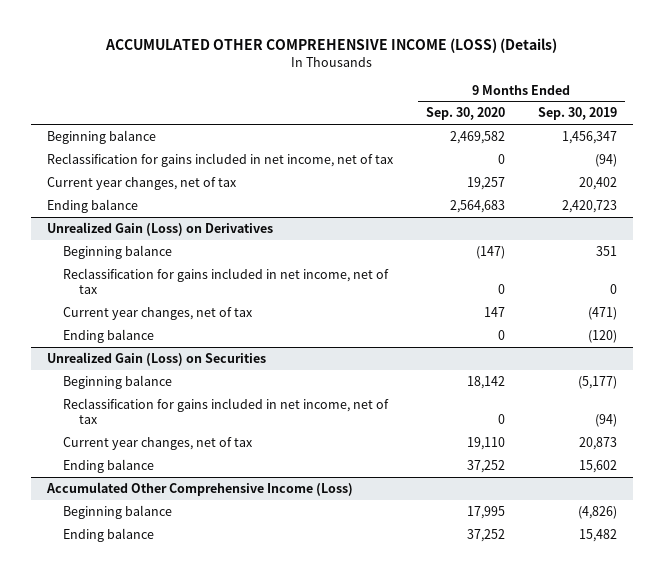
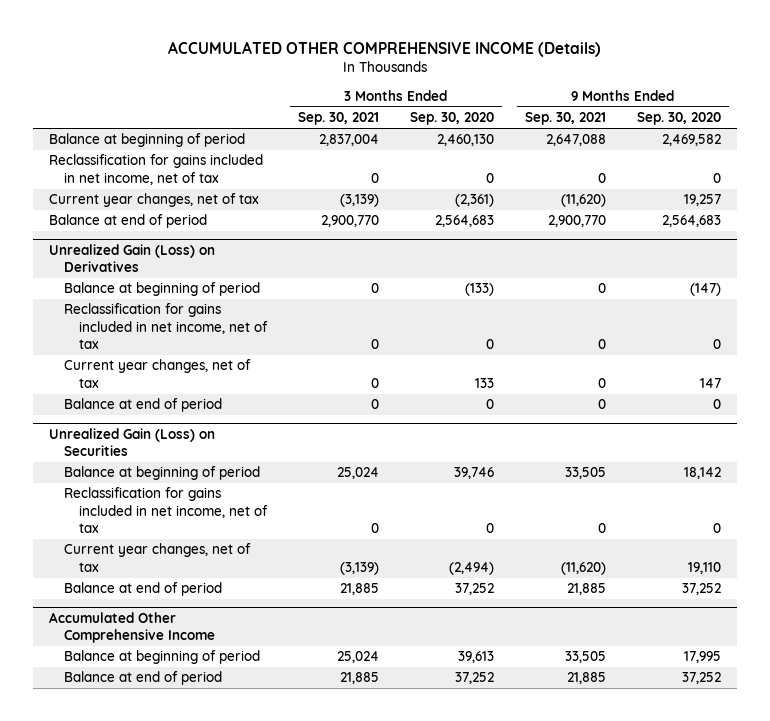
- ACCUMULATED OTHER COMPREHENSIVE INCOME (LOSS) (Details)
+ ACCUMULATED OTHER COMPREHENSIVE INCOME (Details)
- | 9 Months Ended Sep. 30, 2020 | 9 Months Ended Sep. 30, 2019
+ | 3 Months Ended Sep. 30, 2021 | 3 Months Ended Sep. 30, 2020 | 9 Months Ended Sep. 30, 2021 | 9 Months Ended Sep. 30, 2020
- Beginning balance | 2,469,582 | 1,456,347
+ Balance at beginning of period | 2,837,004 | 2,460,130 | 2,647,088 | 2,469,582
- Ending balance | 2,564,683 | 2,420,723
+ Balance at end of period | 2,900,770 | 2,564,683 | 2,900,770 | 2,564,683
@ Unrealized Gain (Loss) on Derivatives
- Beginning balance | (147) | 351
+ Balance at beginning of period | 0 | (133) | 0 | (147)
- Ending balance | 0 | (120)
+ Balance at end of period | 0 | 0 | 0 | 0
@ Unrealized Gain (Loss) on Securities
- Beginning balance | 18,142 | (5,177)
+ Balance at beginning of period | 25,024 | 39,746 | 33,505 | 18,142
- Ending balance | 37,252 | 15,602
- Accumulated Other Comprehensive Income (Loss)
- Beginning balance | 17,995 | (4,826)
- Ending balance | 37,252 | 15,482
@ Unrealized Gain (Loss) on Securities
+ Balance at end of period | 21,885 | 37,252 | 21,885 | 37,252
+ Accumulated Other Comprehensive Income
+ Balance at beginning of period | 25,024 | 39,613 | 33,505 | 17,995
+ Balance at end of period | 21,885 | 37,252 | 21,885 | 37,252

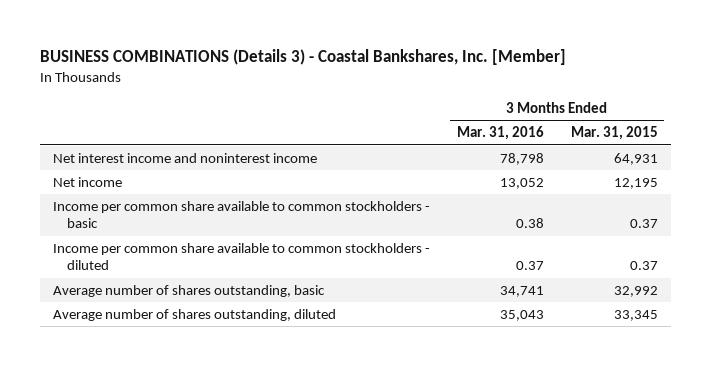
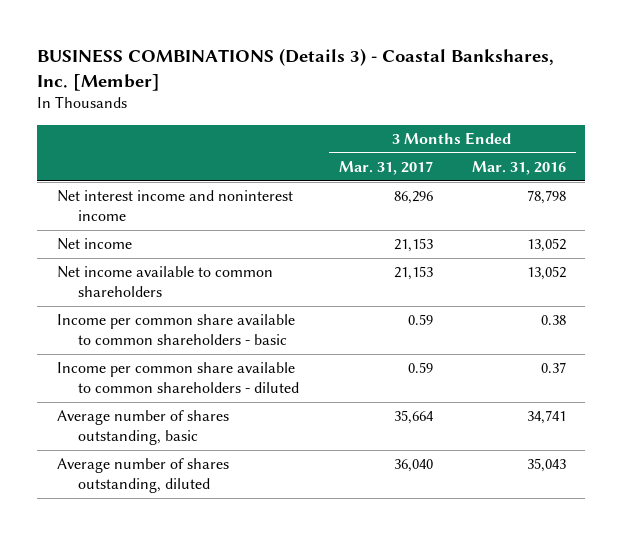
- | 3 Months Ended Mar. 31, 2016 | 3 Months Ended Mar. 31, 2015
+ | 3 Months Ended Mar. 31, 2017 | 3 Months Ended Mar. 31, 2016
- Income per common share available to common stockholders - basic | 0.38 | 0.37
- Income per common share available to common stockholders - diluted | 0.37 | 0.37
+ Net income available to common shareholders | 21,153 | 13,052
+ Income per common share available to common shareholders - basic | 0.59 | 0.38
+ Income per common share available to common shareholders - diluted | 0.59 | 0.37

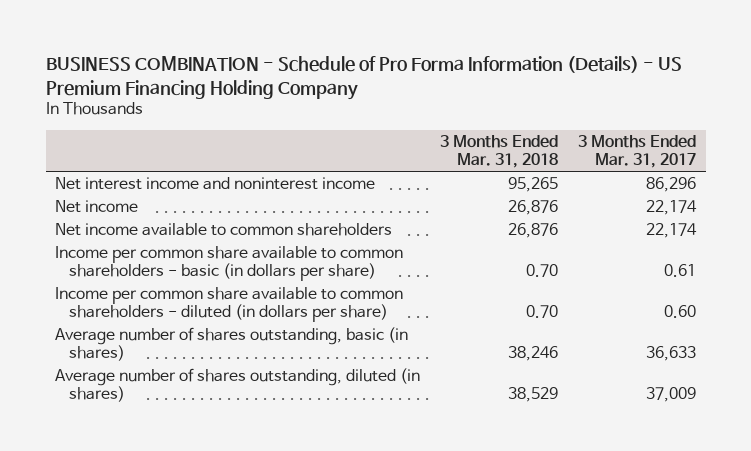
- BUSINESS COMBINATIONS (Details 3) - Coastal Bankshares, Inc. [Member]
+ BUSINESS COMBINATION - Schedule of Pro Forma Information (Details) - US Premium Financing Holding Company
- | 3 Months Ended Mar. 31, 2017 | 3 Months Ended Mar. 31, 2016
+ | 3 Months Ended Mar. 31, 2018 | 3 Months Ended Mar. 31, 2017
- Net income | 21,153 | 13,052
- Net income available to common shareholders | 21,153 | 13,052
- Income per common share available to common shareholders - basic | 0.59 | 0.38
- Income per common share available to common shareholders - diluted | 0.59 | 0.37
- Average number of shares outstanding, basic | 35,664 | 34,741
- Average number of shares outstanding, diluted | 36,040 | 35,043
+ Net income | 26,876 | 22,174
+ Net income available to common shareholders | 26,876 | 22,174
+ Income per common share available to common shareholders - basic (in dollars per share) | 0.70 | 0.61
+ Income per common share available to common shareholders - diluted (in dollars per share) | 0.70 | 0.60
+ Average number of shares outstanding, basic (in shares) | 38,246 | 36,633
+ Average number of shares outstanding, diluted (in shares) | 38,529 | 37,009

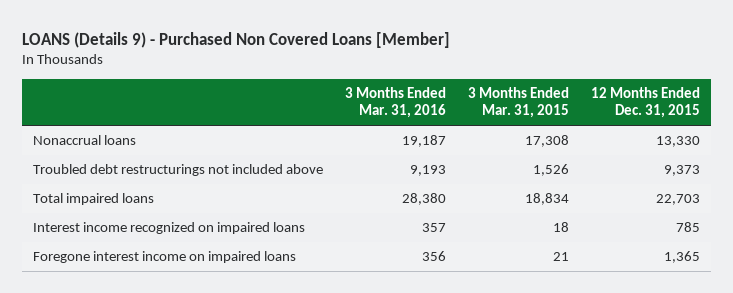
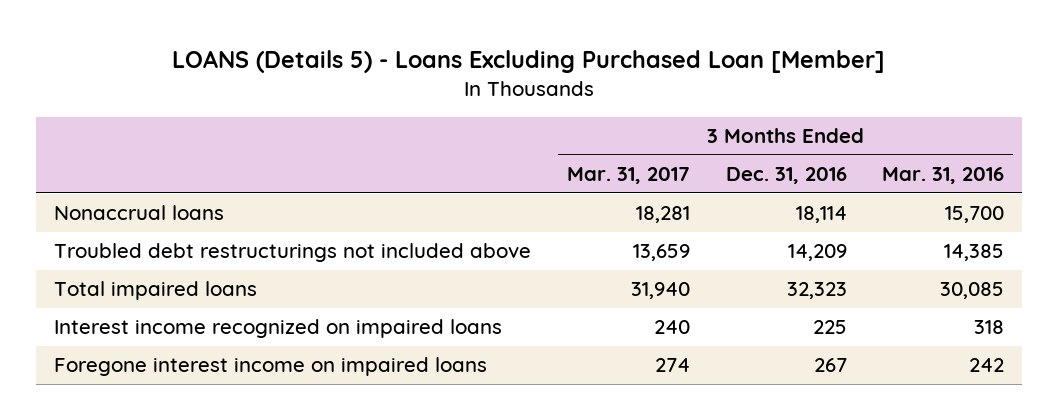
- LOANS (Details 9) - Purchased Non Covered Loans [Member]
+ LOANS (Details 5) - Loans Excluding Purchased Loan [Member]
- | 3 Months Ended Mar. 31, 2016 | 3 Months Ended Mar. 31, 2015 | 12 Months Ended Dec. 31, 2015
+ | 3 Months Ended Mar. 31, 2017 | 3 Months Ended Dec. 31, 2016 | 3 Months Ended Mar. 31, 2016
- Nonaccrual loans | 19,187 | 17,308 | 13,330
- Troubled debt restructurings not included above | 9,193 | 1,526 | 9,373
- Total impaired loans | 28,380 | 18,834 | 22,703
- Interest income recognized on impaired loans | 357 | 18 | 785
- Foregone interest income on impaired loans | 356 | 21 | 1,365
+ Nonaccrual loans | 18,281 | 18,114 | 15,700
+ Troubled debt restructurings not included above | 13,659 | 14,209 | 14,385
+ Total impaired loans | 31,940 | 32,323 | 30,085
+ Interest income recognized on impaired loans | 240 | 225 | 318
+ Foregone interest income on impaired loans | 274 | 267 | 242

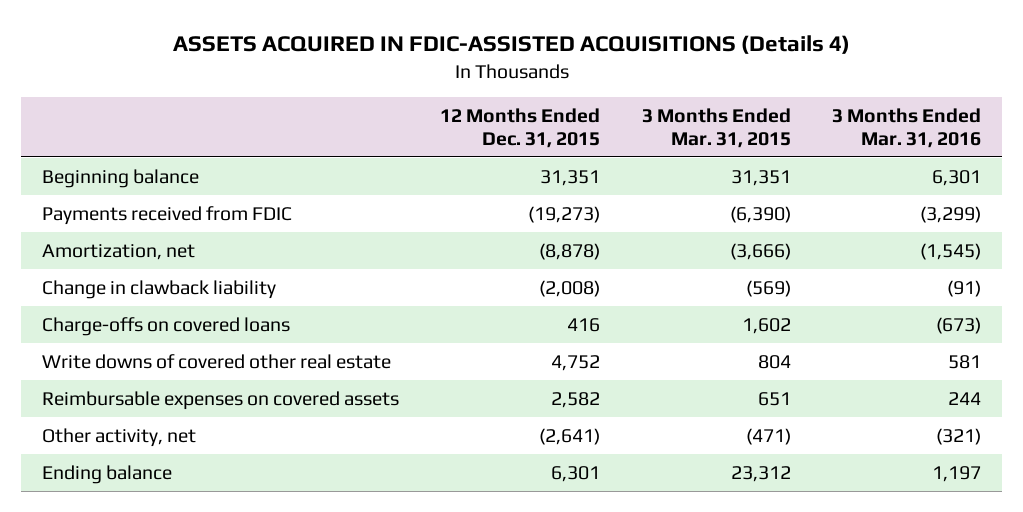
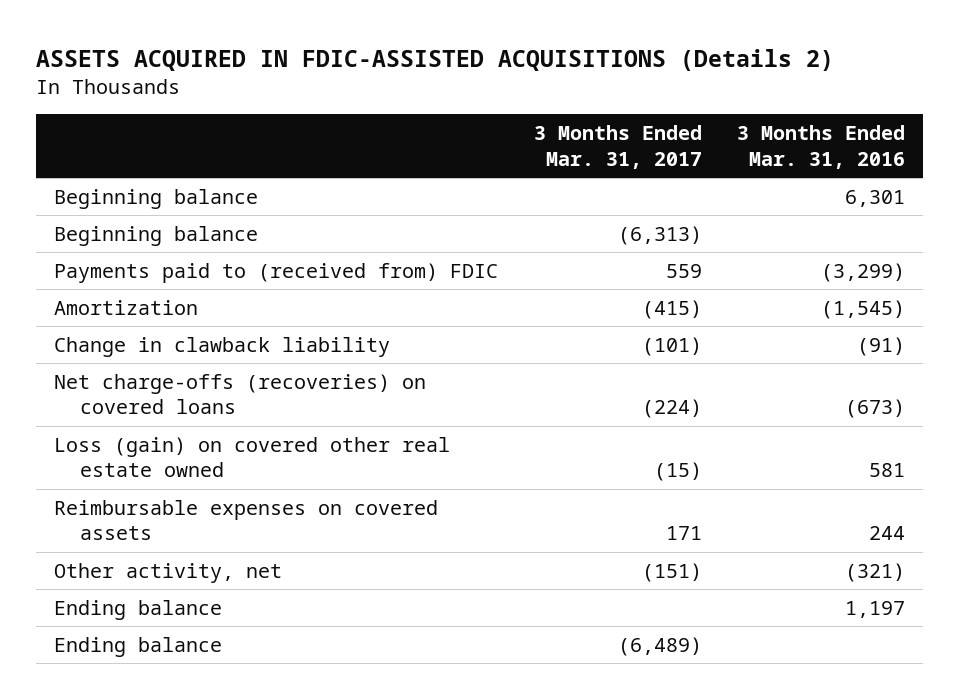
- ASSETS ACQUIRED IN FDIC-ASSISTED ACQUISITIONS (Details 4)
+ ASSETS ACQUIRED IN FDIC-ASSISTED ACQUISITIONS (Details 2)
- | 12 Months Ended Dec. 31, 2015 | 3 Months Ended Mar. 31, 2015 | 3 Months Ended Mar. 31, 2016
+ | 3 Months Ended Mar. 31, 2017 | 3 Months Ended Mar. 31, 2016
- Payments received from FDIC | (19,273) | (6,390) | (3,299)
- Amortization, net | (8,878) | (3,666) | (1,545)
+ Beginning balance | (6,313) |
+ Payments paid to (received from) FDIC | 559 | (3,299)
+ Amortization | (415) | (1,545)
- Charge-offs on covered loans | 416 | 1,602 | (673)
- Write downs of covered other real estate | 4,752 | 804 | 581
+ Net charge-offs (recoveries) on covered loans | (224) | (673)
+ Loss (gain) on covered other real estate owned | (15) | 581
+ Ending balance | (6,489) |

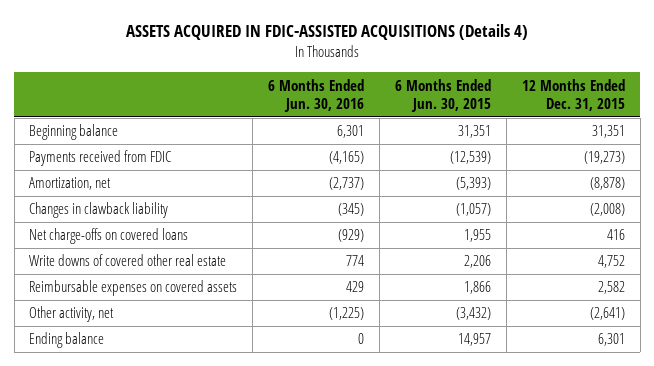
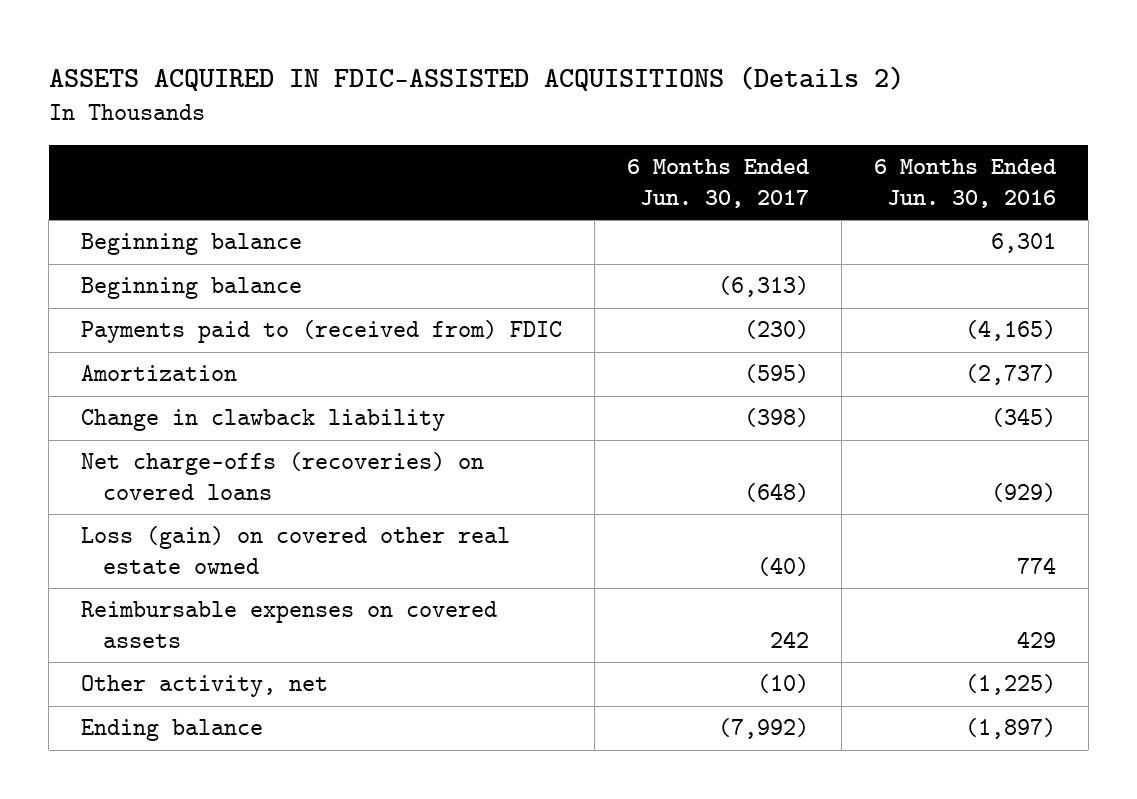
- ASSETS ACQUIRED IN FDIC-ASSISTED ACQUISITIONS (Details 4)
+ ASSETS ACQUIRED IN FDIC-ASSISTED ACQUISITIONS (Details 2)
- | 6 Months Ended Jun. 30, 2016 | 6 Months Ended Jun. 30, 2015 | 12 Months Ended Dec. 31, 2015
+ | 6 Months Ended Jun. 30, 2017 | 6 Months Ended Jun. 30, 2016
- Payments received from FDIC | (4,165) | (12,539) | (19,273)
- Amortization, net | (2,737) | (5,393) | (8,878)
- Changes in clawback liability | (345) | (1,057) | (2,008)
- Net charge-offs on covered loans | (929) | 1,955 | 416
- Write downs of covered other real estate | 774 | 2,206 | 4,752
+ Beginning balance | (6,313) |
+ Payments paid to (received from) FDIC | (230) | (4,165)
+ Amortization | (595) | (2,737)
+ Change in clawback liability | (398) | (345)
+ Net charge-offs (recoveries) on covered loans | (648) | (929)
+ Loss (gain) on covered other real estate owned | (40) | 774
- Ending balance | 0 | 14,957 | 6,301
+ Ending balance | (7,992) | (1,897)

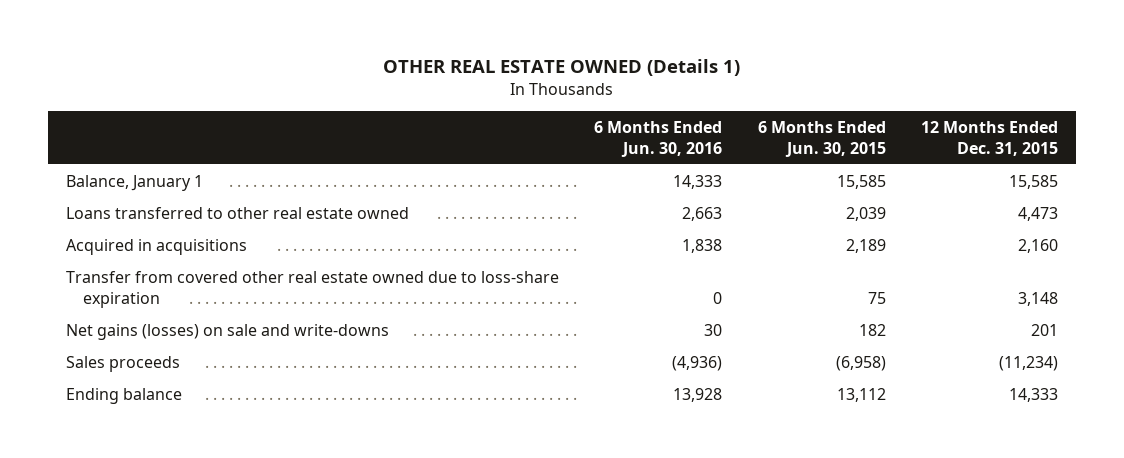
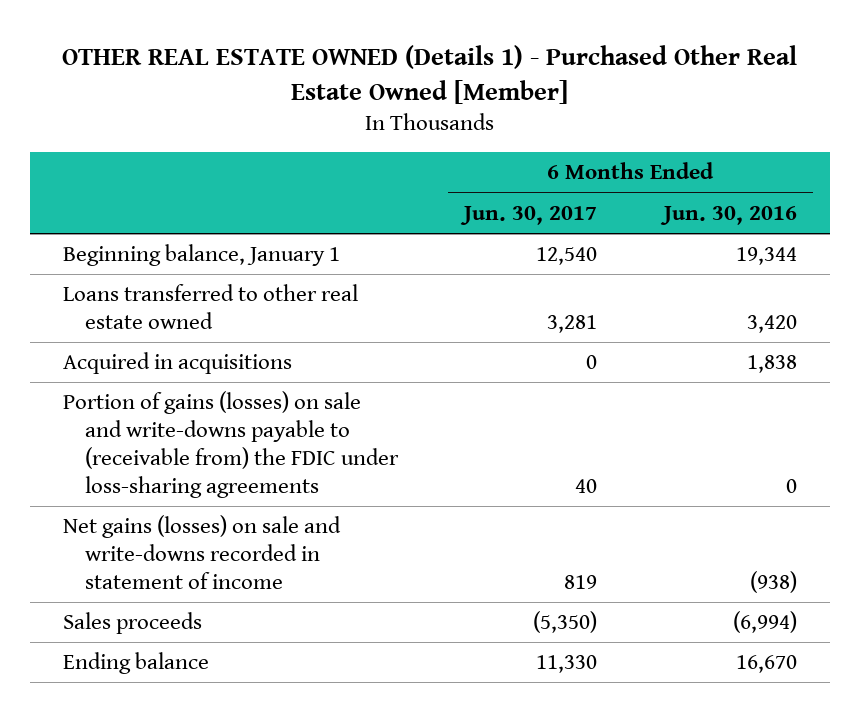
- OTHER REAL ESTATE OWNED (Details 1)
+ OTHER REAL ESTATE OWNED (Details 1) - Purchased Other Real Estate Owned [Member]
- | 6 Months Ended Jun. 30, 2016 | 6 Months Ended Jun. 30, 2015 | 12 Months Ended Dec. 31, 2015
+ | 6 Months Ended Jun. 30, 2017 | 6 Months Ended Jun. 30, 2016
- Balance, January 1 | 14,333 | 15,585 | 15,585
- Loans transferred to other real estate owned | 2,663 | 2,039 | 4,473
+ Beginning balance, January 1 | 12,540 | 19,344
+ Loans transferred to other real estate owned | 3,281 | 3,420
- Transfer from covered other real estate owned due to loss-share expiration | 0 | 75 | 3,148
- Net gains (losses) on sale and write-downs | 30 | 182 | 201
- Sales proceeds | (4,936) | (6,958) | (11,234)
- Ending balance | 13,928 | 13,112 | 14,333
+ Portion of gains (losses) on sale and write-downs payable to (receivable from) the FDIC under loss-sharing agreements | 40 | 0
+ Net gains (losses) on sale and write-downs recorded in statement of income | 819 | (938)
+ Sales proceeds | (5,350) | (6,994)
+ Ending balance | 11,330 | 16,670

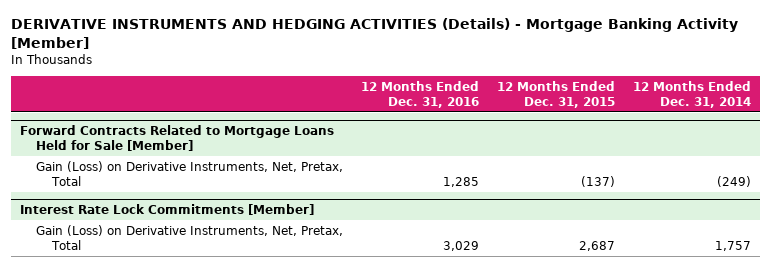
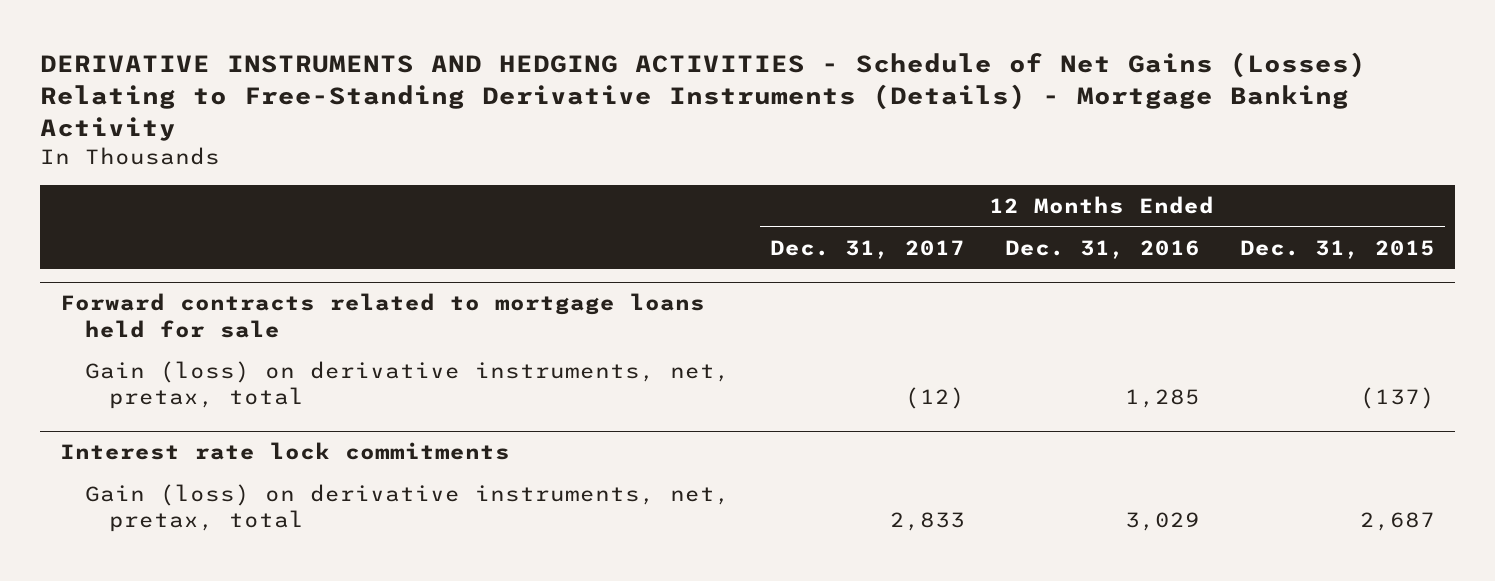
- DERIVATIVE INSTRUMENTS AND HEDGING ACTIVITIES (Details) - Mortgage Banking Activity [Member]
+ DERIVATIVE INSTRUMENTS AND HEDGING ACTIVITIES - Schedule of Net Gains (Losses) Relating to Free-Standing Derivative Instruments (Details) - Mortgage Banking Activity
- | 12 Months Ended Dec. 31, 2016 | 12 Months Ended Dec. 31, 2015 | 12 Months Ended Dec. 31, 2014
+ | 12 Months Ended Dec. 31, 2017 | 12 Months Ended Dec. 31, 2016 | 12 Months Ended Dec. 31, 2015
- Forward Contracts Related to Mortgage Loans Held for Sale [Member]
- Gain (Loss) on Derivative Instruments, Net, Pretax, Total | 1,285 | (137) | (249)
- Interest Rate Lock Commitments [Member]
- Gain (Loss) on Derivative Instruments, Net, Pretax, Total | 3,029 | 2,687 | 1,757
+ Forward contracts related to mortgage loans held for sale
+ Gain (loss) on derivative instruments, net, pretax, total | (12) | 1,285 | (137)
+ Interest rate lock commitments
+ Gain (loss) on derivative instruments, net, pretax, total | 2,833 | 3,029 | 2,687

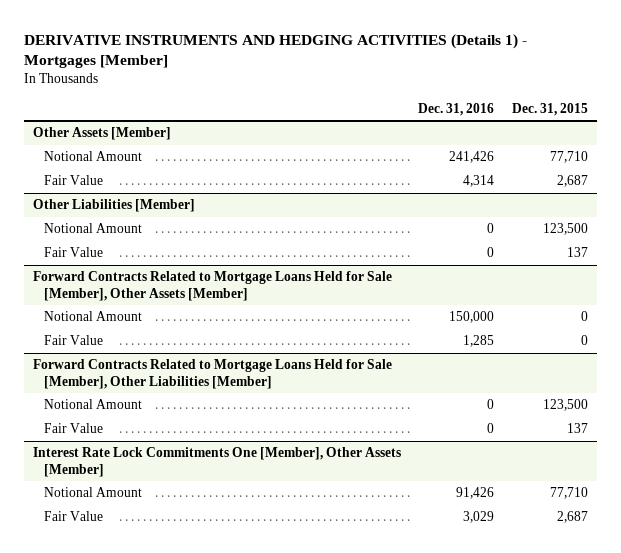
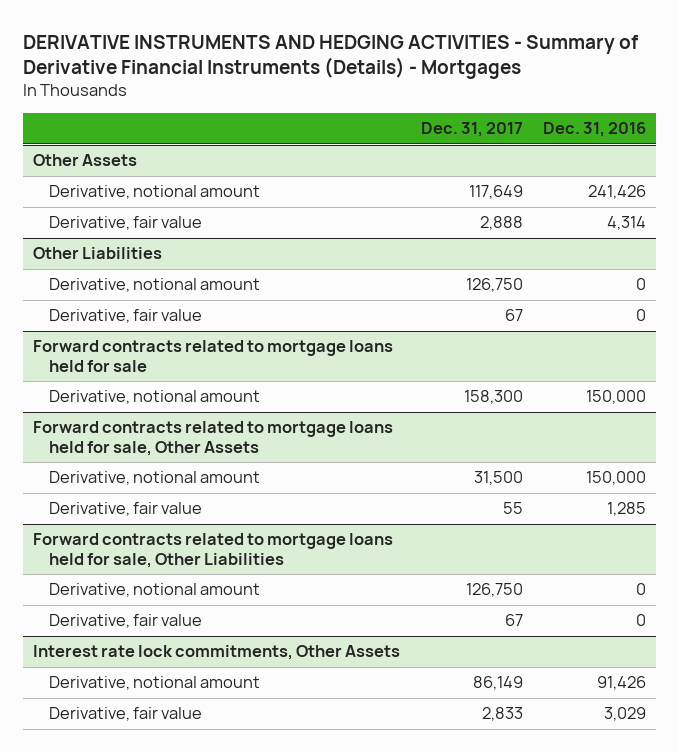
- DERIVATIVE INSTRUMENTS AND HEDGING ACTIVITIES (Details 1) - Mortgages [Member]
+ DERIVATIVE INSTRUMENTS AND HEDGING ACTIVITIES - Summary of Derivative Financial Instruments (Details) - Mortgages
- | Dec. 31, 2016 | Dec. 31, 2015
+ | Dec. 31, 2017 | Dec. 31, 2016
- Other Assets [Member]
- Notional Amount | 241,426 | 77,710
- Fair Value | 4,314 | 2,687
- Other Liabilities [Member]
- Notional Amount | 0 | 123,500
- Fair Value | 0 | 137
- Forward Contracts Related to Mortgage Loans Held for Sale [Member], Other Assets [Member]
- Notional Amount | 150,000 | 0
- Fair Value | 1,285 | 0
- Forward Contracts Related to Mortgage Loans Held for Sale [Member], Other Liabilities [Member]
- Notional Amount | 0 | 123,500
- Fair Value | 0 | 137
- Interest Rate Lock Commitments One [Member], Other Assets [Member]
- Notional Amount | 91,426 | 77,710
- Fair Value | 3,029 | 2,687
+ Other Assets
+ Derivative, notional amount | 117,649 | 241,426
+ Derivative, fair value | 2,888 | 4,314
+ Other Liabilities
+ Derivative, notional amount | 126,750 | 0
+ Derivative, fair value | 67 | 0
+ Forward contracts related to mortgage loans held for sale
+ Derivative, notional amount | 158,300 | 150,000
+ Forward contracts related to mortgage loans held for sale, Other Assets
+ Derivative, notional amount | 31,500 | 150,000
+ Derivative, fair value | 55 | 1,285
+ Forward contracts related to mortgage loans held for sale, Other Liabilities
+ Derivative, notional amount | 126,750 | 0
+ Derivative, fair value | 67 | 0
+ Interest rate lock commitments, Other Assets
+ Derivative, notional amount | 86,149 | 91,426
+ Derivative, fair value | 2,833 | 3,029

